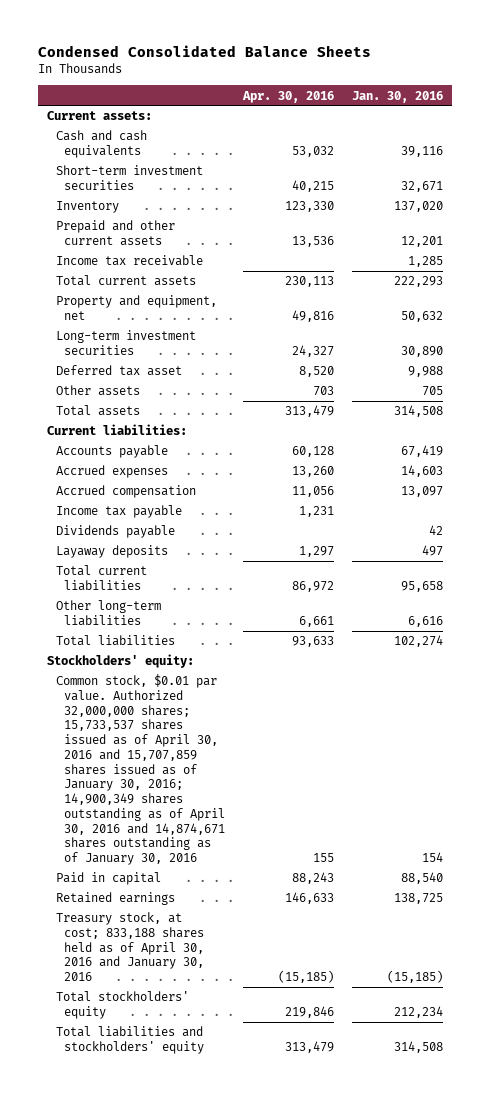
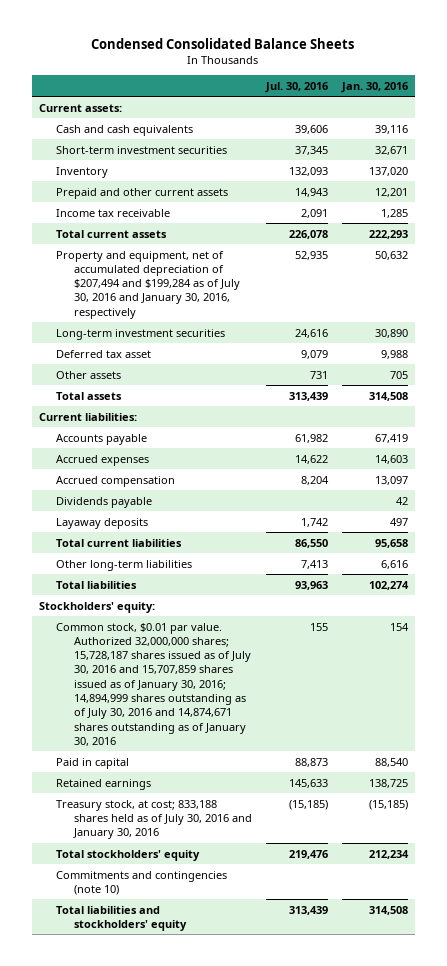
- | Apr. 30, 2016 | Jan. 30, 2016
+ | Jul. 30, 2016 | Jan. 30, 2016
- Property and equipment, net | 49,816 | 50,632
+ Property and equipment, net of accumulated depreciation of $207,494 and $199,284 as of July 30, 2016 and January 30, 2016, respectively | 52,935 | 50,632
- Income tax payable | 1,231 |
- Common stock, $0.01 par value. Authorized 32,000,000 shares; 15,733,537 shares issued as of April 30, 2016 and 15,707,859 shares issued as of January 30, 2016; 14,900,349 shares outstanding as of April 30, 2016 and 14,874,671 shares outstanding as of January 30, 2016 | 155 | 154
+ Common stock, $0.01 par value. Authorized 32,000,000 shares; 15,728,187 shares issued as of July 30, 2016 and 15,707,859 shares issued as of January 30, 2016; 14,894,999 shares outstanding as of July 30, 2016 and 14,874,671 shares outstanding as of January 30, 2016 | 155 | 154
- Treasury stock, at cost; 833,188 shares held as of April 30, 2016 and January 30, 2016 | (15,185) | (15,185)
+ Treasury stock, at cost; 833,188 shares held as of July 30, 2016 and January 30, 2016 | (15,185) | (15,185)
+ Commitments and contingencies (note 10)

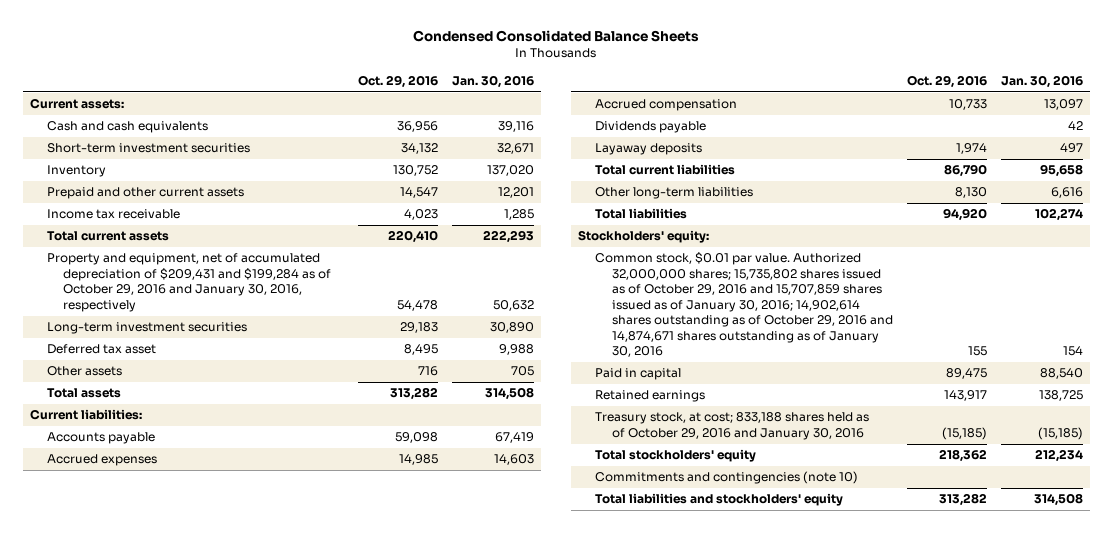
- | Jul. 30, 2016 | Jan. 30, 2016
+ | Oct. 29, 2016 | Jan. 30, 2016
- Property and equipment, net of accumulated depreciation of $207,494 and $199,284 as of July 30, 2016 and January 30, 2016, respectively | 52,935 | 50,632
+ Property and equipment, net of accumulated depreciation of $209,431 and $199,284 as of October 29, 2016 and January 30, 2016, respectively | 54,478 | 50,632
- Common stock, $0.01 par value. Authorized 32,000,000 shares; 15,728,187 shares issued as of July 30, 2016 and 15,707,859 shares issued as of January 30, 2016; 14,894,999 shares outstanding as of July 30, 2016 and 14,874,671 shares outstanding as of January 30, 2016 | 155 | 154
+ Common stock, $0.01 par value. Authorized 32,000,000 shares; 15,735,802 shares issued as of October 29, 2016 and 15,707,859 shares issued as of January 30, 2016; 14,902,614 shares outstanding as of October 29, 2016 and 14,874,671 shares outstanding as of January 30, 2016 | 155 | 154
- Treasury stock, at cost; 833,188 shares held as of July 30, 2016 and January 30, 2016 | (15,185) | (15,185)
+ Treasury stock, at cost; 833,188 shares held as of October 29, 2016 and January 30, 2016 | (15,185) | (15,185)

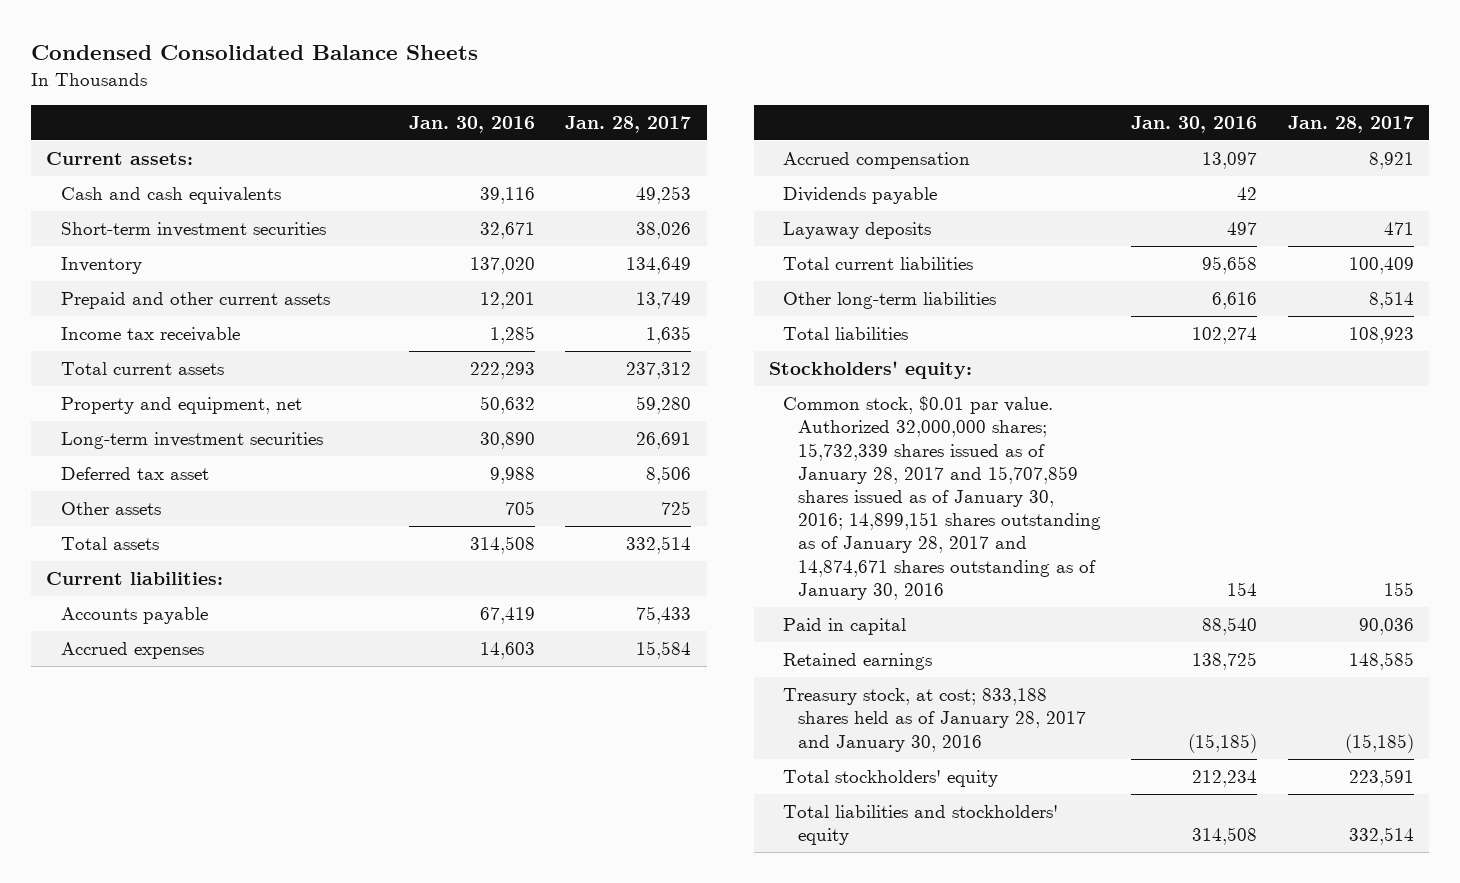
- | Oct. 29, 2016 | Jan. 30, 2016
+ | Jan. 30, 2016 | Jan. 28, 2017
- Property and equipment, net of accumulated depreciation of $209,431 and $199,284 as of October 29, 2016 and January 30, 2016, respectively | 54,478 | 50,632
+ Property and equipment, net | 50,632 | 59,280
- Common stock, $0.01 par value. Authorized 32,000,000 shares; 15,735,802 shares issued as of October 29, 2016 and 15,707,859 shares issued as of January 30, 2016; 14,902,614 shares outstanding as of October 29, 2016 and 14,874,671 shares outstanding as of January 30, 2016 | 155 | 154
+ Common stock, $0.01 par value. Authorized 32,000,000 shares; 15,732,339 shares issued as of January 28, 2017 and 15,707,859 shares issued as of January 30, 2016; 14,899,151 shares outstanding as of January 28, 2017 and 14,874,671 shares outstanding as of January 30, 2016 | 154 | 155
- Treasury stock, at cost; 833,188 shares held as of October 29, 2016 and January 30, 2016 | (15,185) | (15,185)
+ Treasury stock, at cost; 833,188 shares held as of January 28, 2017 and January 30, 2016 | (15,185) | (15,185)
- Commitments and contingencies (note 10)

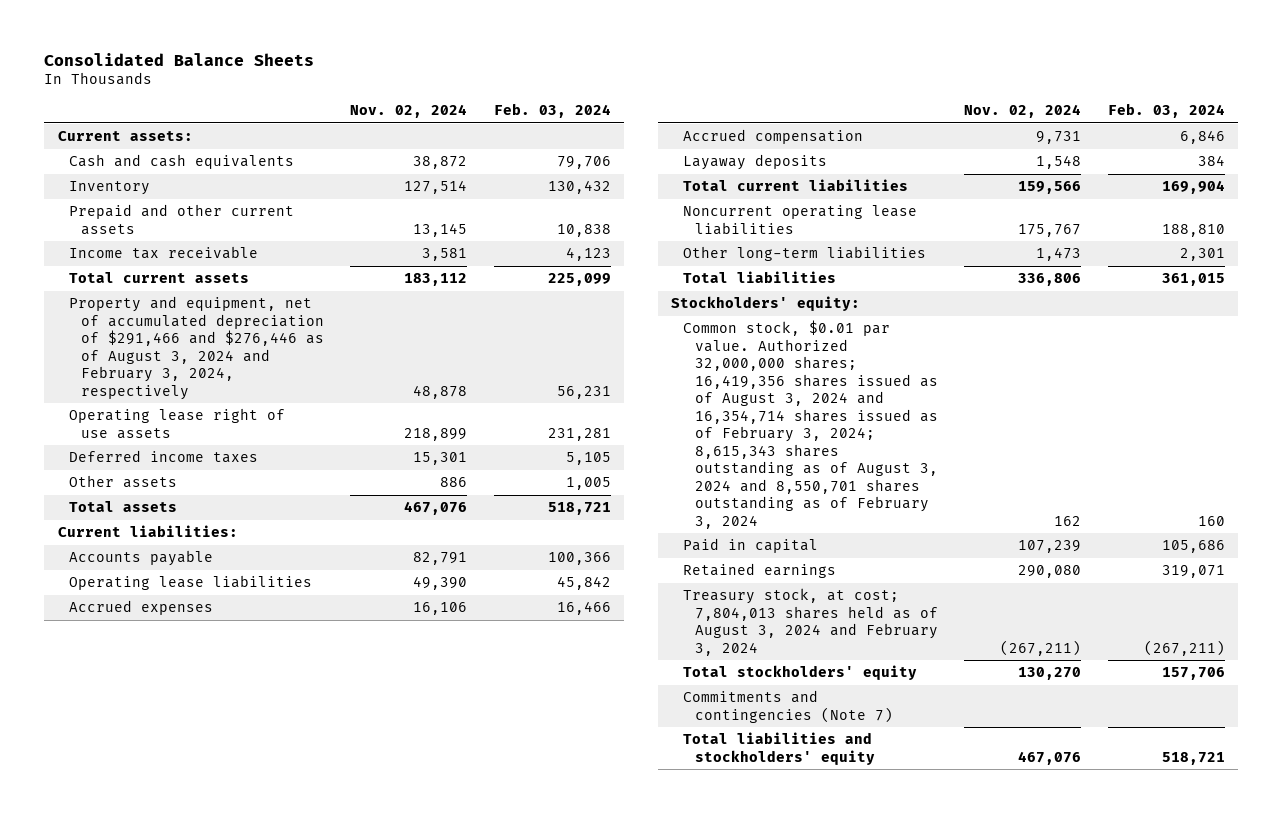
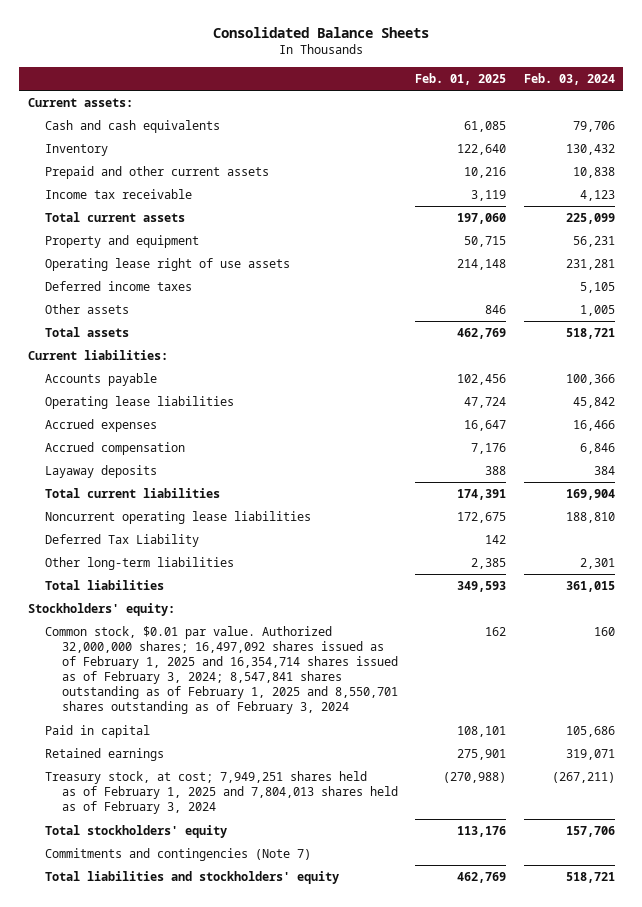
- | Nov. 02, 2024 | Feb. 03, 2024
+ | Feb. 01, 2025 | Feb. 03, 2024
- Property and equipment, net of accumulated depreciation of $291,466 and $276,446 as of August 3, 2024 and February 3, 2024, respectively | 48,878 | 56,231
+ Property and equipment | 50,715 | 56,231
+ Deferred Tax Liability | 142 |
- Common stock, $0.01 par value. Authorized 32,000,000 shares; 16,419,356 shares issued as of August 3, 2024 and 16,354,714 shares issued as of February 3, 2024; 8,615,343 shares outstanding as of August 3, 2024 and 8,550,701 shares outstanding as of February 3, 2024 | 162 | 160
+ Common stock, $0.01 par value. Authorized 32,000,000 shares; 16,497,092 shares issued as of February 1, 2025 and 16,354,714 shares issued as of February 3, 2024; 8,547,841 shares outstanding as of February 1, 2025 and 8,550,701 shares outstanding as of February 3, 2024 | 162 | 160
- Treasury stock, at cost; 7,804,013 shares held as of August 3, 2024 and February 3, 2024 | (267,211) | (267,211)
+ Treasury stock, at cost; 7,949,251 shares held as of February 1, 2025 and 7,804,013 shares held as of February 3, 2024 | (270,988) | (267,211)

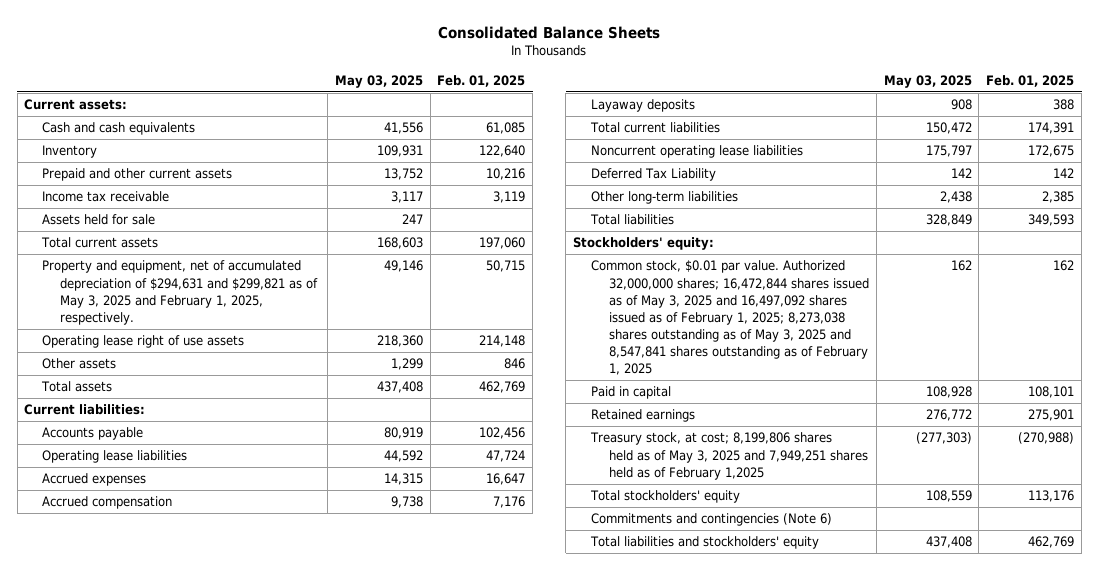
- | Feb. 01, 2025 | Feb. 03, 2024
+ | May 03, 2025 | Feb. 01, 2025
+ Assets held for sale | 247 |
- Property and equipment | 50,715 | 56,231
+ Property and equipment, net of accumulated depreciation of $294,631 and $299,821 as of May 3, 2025 and February 1, 2025, respectively. | 49,146 | 50,715
- Deferred income taxes | | 5,105
- Common stock, $0.01 par value. Authorized 32,000,000 shares; 16,497,092 shares issued as of February 1, 2025 and 16,354,714 shares issued as of February 3, 2024; 8,547,841 shares outstanding as of February 1, 2025 and 8,550,701 shares outstanding as of February 3, 2024 | 162 | 160
+ Common stock, $0.01 par value. Authorized 32,000,000 shares; 16,472,844 shares issued as of May 3, 2025 and 16,497,092 shares issued as of February 1, 2025; 8,273,038 shares outstanding as of May 3, 2025 and 8,547,841 shares outstanding as of February 1, 2025 | 162 | 162
- Treasury stock, at cost; 7,949,251 shares held as of February 1, 2025 and 7,804,013 shares held as of February 3, 2024 | (270,988) | (267,211)
+ Treasury stock, at cost; 8,199,806 shares held as of May 3, 2025 and 7,949,251 shares held as of February 1,2025 | (277,303) | (270,988)
- Commitments and contingencies (Note 7)
+ Commitments and contingencies (Note 6)

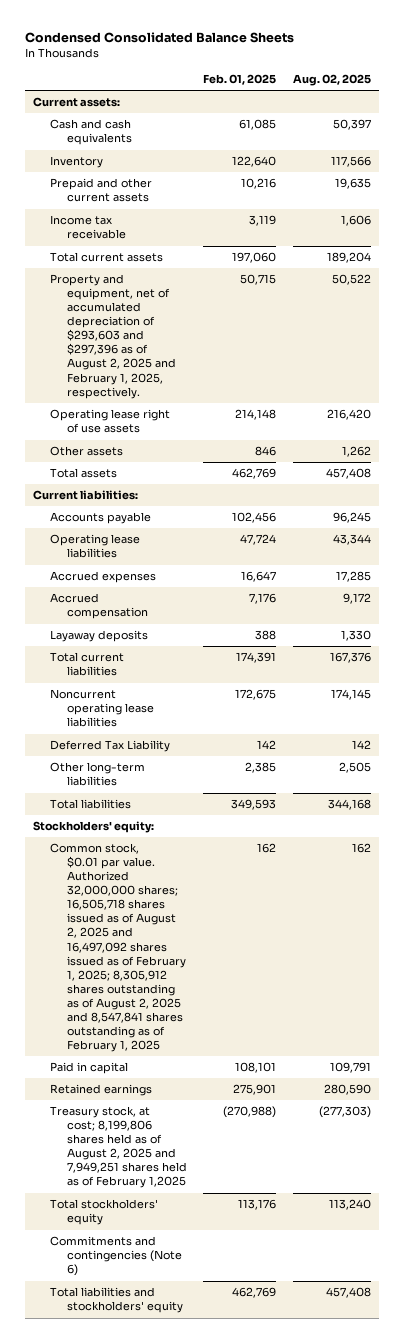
- Consolidated Balance Sheets
+ Condensed Consolidated Balance Sheets
- | May 03, 2025 | Feb. 01, 2025
+ | Feb. 01, 2025 | Aug. 02, 2025
- Assets held for sale | 247 |
- Property and equipment, net of accumulated depreciation of $294,631 and $299,821 as of May 3, 2025 and February 1, 2025, respectively. | 49,146 | 50,715
+ Property and equipment, net of accumulated depreciation of $293,603 and $297,396 as of August 2, 2025 and February 1, 2025, respectively. | 50,715 | 50,522
- Common stock, $0.01 par value. Authorized 32,000,000 shares; 16,472,844 shares issued as of May 3, 2025 and 16,497,092 shares issued as of February 1, 2025; 8,273,038 shares outstanding as of May 3, 2025 and 8,547,841 shares outstanding as of February 1, 2025 | 162 | 162
+ Common stock, $0.01 par value. Authorized 32,000,000 shares; 16,505,718 shares issued as of August 2, 2025 and 16,497,092 shares issued as of February 1, 2025; 8,305,912 shares outstanding as of August 2, 2025 and 8,547,841 shares outstanding as of February 1, 2025 | 162 | 162
- Treasury stock, at cost; 8,199,806 shares held as of May 3, 2025 and 7,949,251 shares held as of February 1,2025 | (277,303) | (270,988)
+ Treasury stock, at cost; 8,199,806 shares held as of August 2, 2025 and 7,949,251 shares held as of February 1,2025 | (270,988) | (277,303)

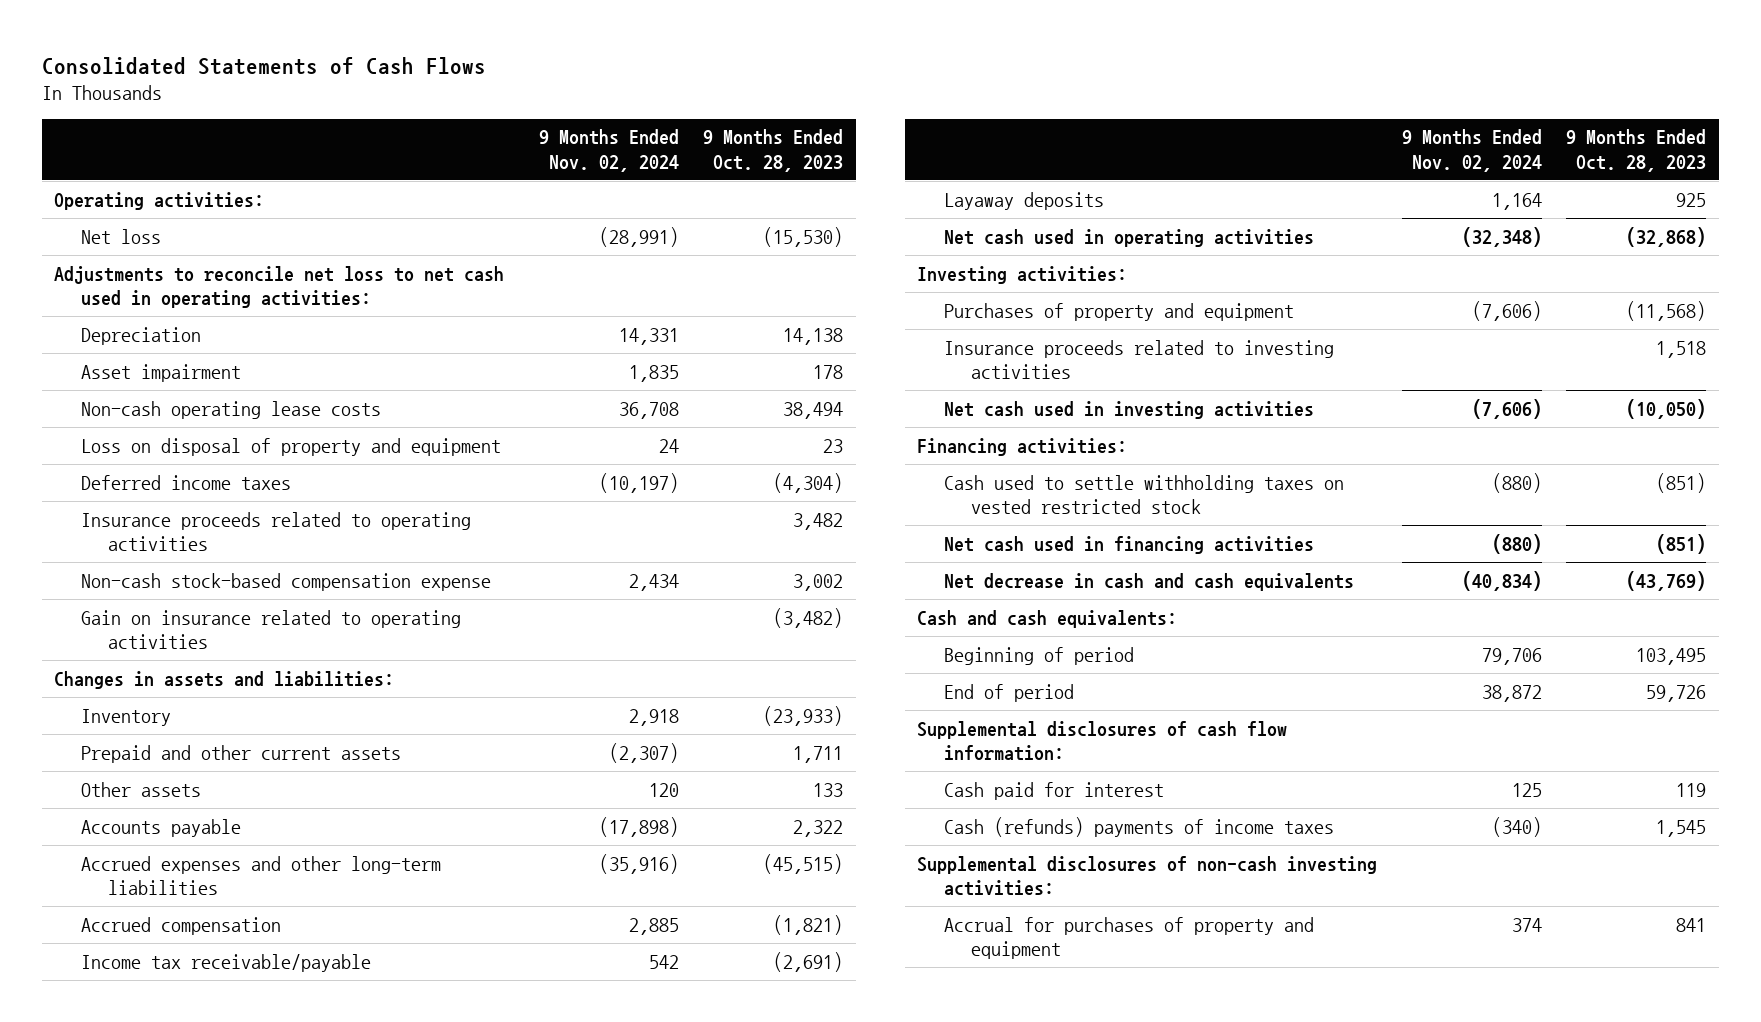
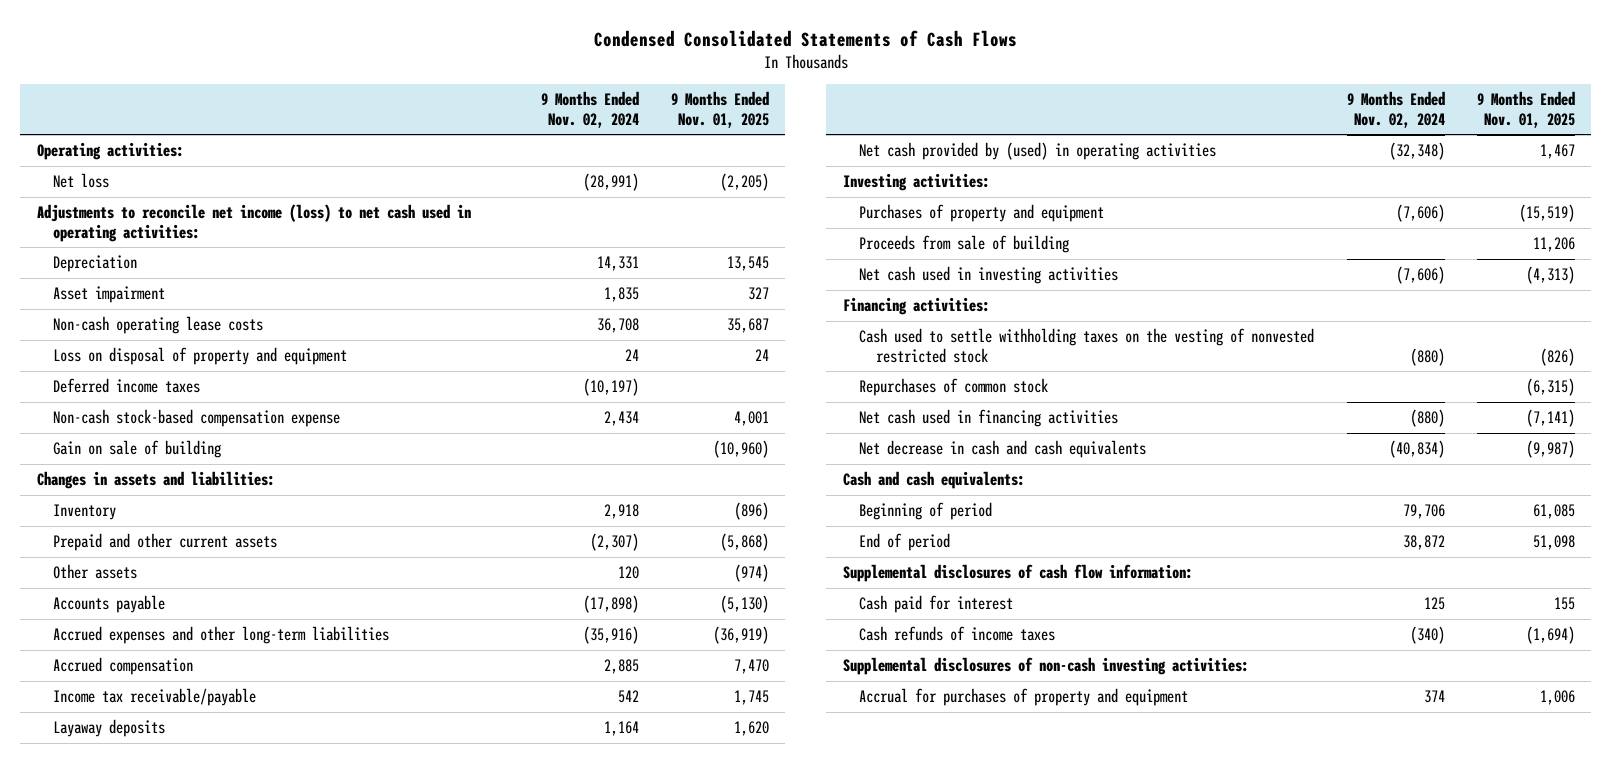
- Consolidated Statements of Cash Flows
+ Condensed Consolidated Statements of Cash Flows
- | 9 Months Ended Nov. 02, 2024 | 9 Months Ended Oct. 28, 2023
+ | 9 Months Ended Nov. 02, 2024 | 9 Months Ended Nov. 01, 2025
- Adjustments to reconcile net loss to net cash used in operating activities:
+ Adjustments to reconcile net income (loss) to net cash used in operating activities:
- Insurance proceeds related to operating activities | | 3,482
- Gain on insurance related to operating activities | | (3,482)
+ Gain on sale of building | | (10,960)
- Net cash used in operating activities | (32,348) | (32,868)
+ Net cash provided by (used) in operating activities | (32,348) | 1,467
- Insurance proceeds related to investing activities | | 1,518
+ Proceeds from sale of building | | 11,206
- Cash used to settle withholding taxes on vested restricted stock | (880) | (851)
+ Cash used to settle withholding taxes on the vesting of nonvested restricted stock | (880) | (826)
+ Repurchases of common stock | | (6,315)
- Cash (refunds) payments of income taxes | (340) | 1,545
+ Cash refunds of income taxes | (340) | (1,694)

